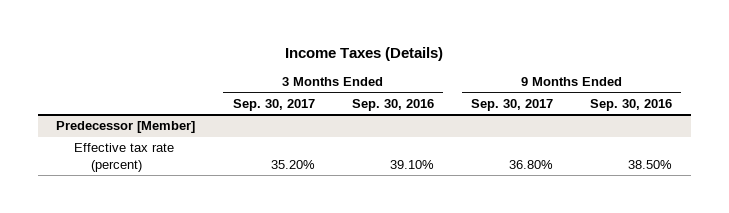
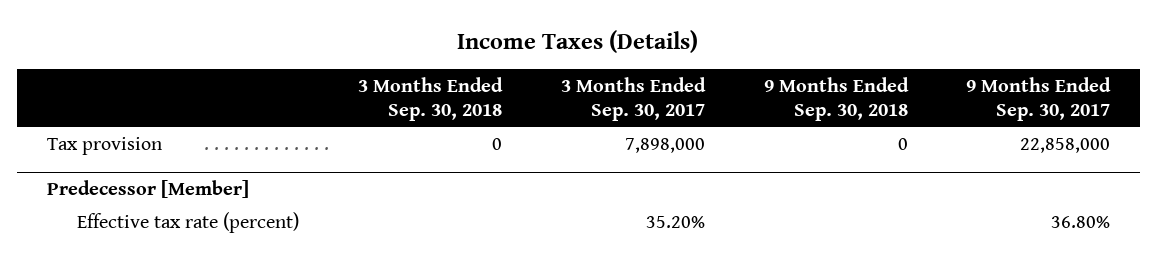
- | 3 Months Ended Sep. 30, 2017 | 3 Months Ended Sep. 30, 2016 | 9 Months Ended Sep. 30, 2017 | 9 Months Ended Sep. 30, 2016
+ | 3 Months Ended Sep. 30, 2018 | 3 Months Ended Sep. 30, 2017 | 9 Months Ended Sep. 30, 2018 | 9 Months Ended Sep. 30, 2017
+ Tax provision | 0 | 7,898,000 | 0 | 22,858,000

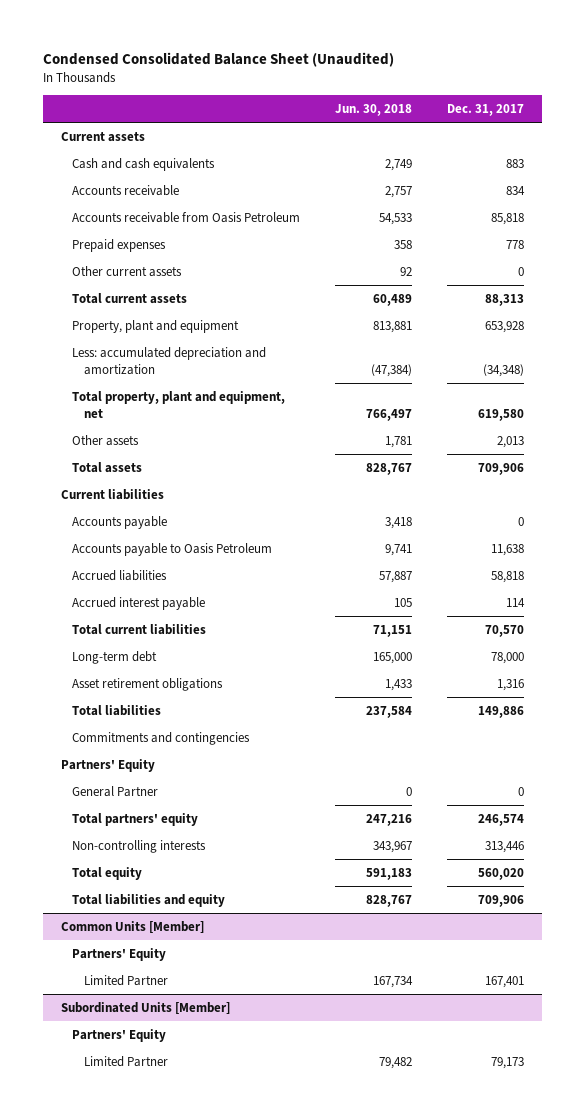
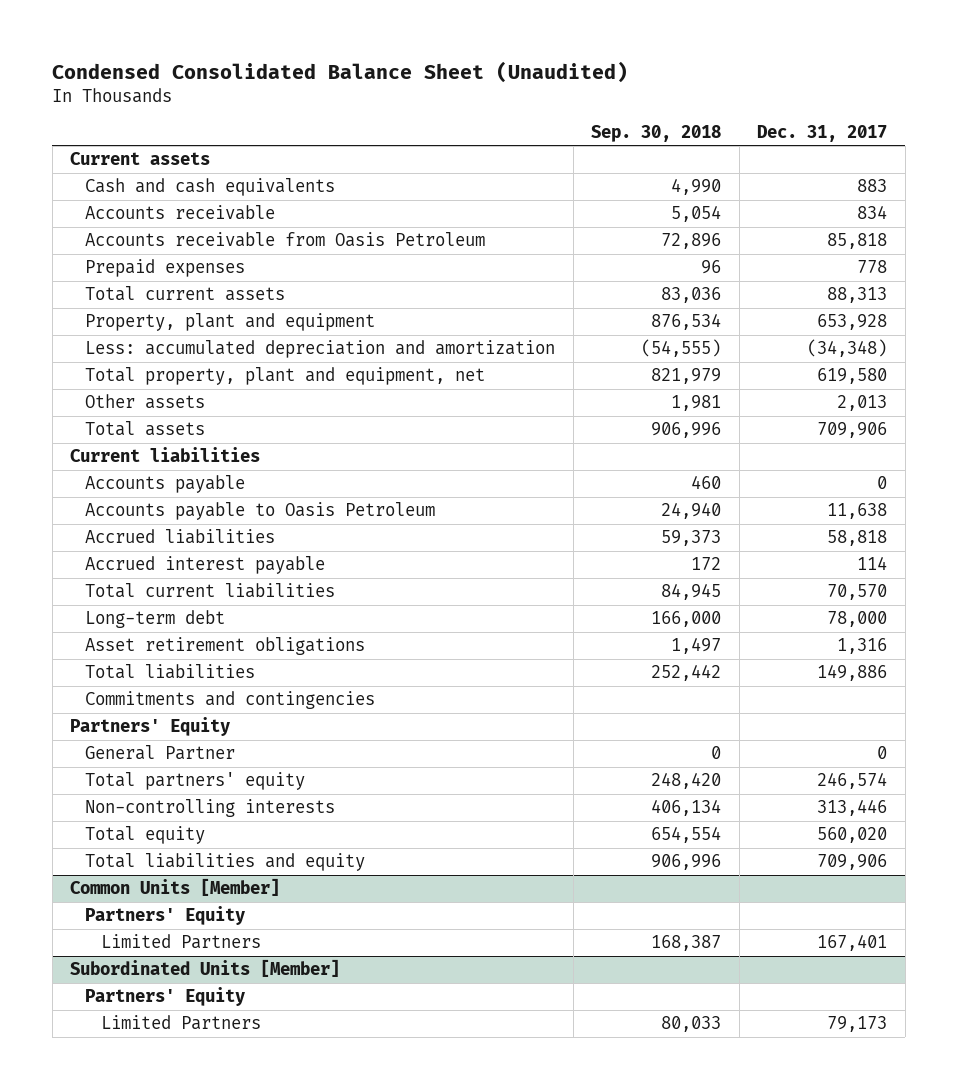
- | Jun. 30, 2018 | Dec. 31, 2017
+ | Sep. 30, 2018 | Dec. 31, 2017
- Other current assets | 92 | 0
@ Common Units [Member]
- Limited Partner | 167,734 | 167,401
+ Limited Partners | 168,387 | 167,401
@ Subordinated Units [Member]
- Limited Partner | 79,482 | 79,173
+ Limited Partners | 80,033 | 79,173

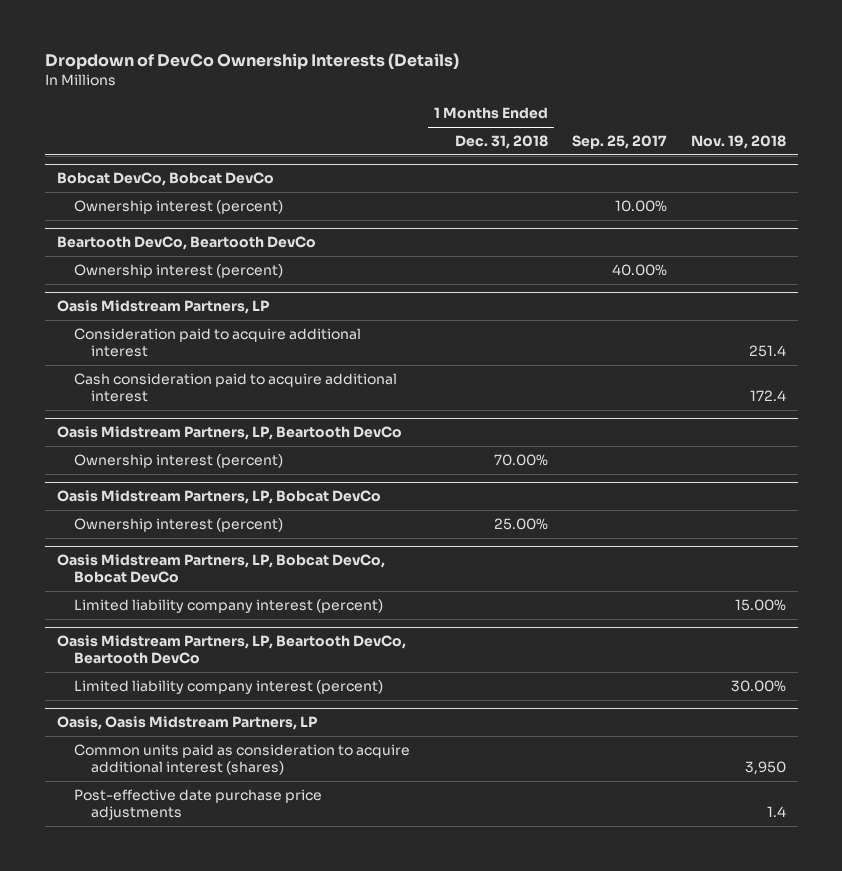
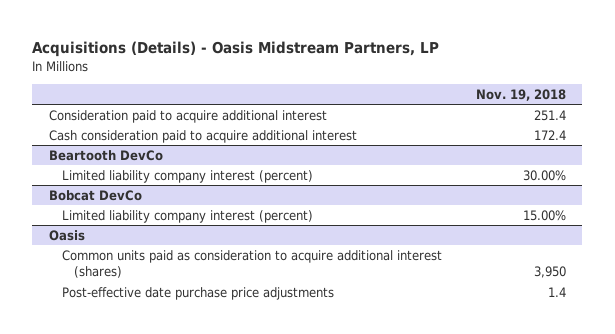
- Dropdown of DevCo Ownership Interests (Details)
+ Acquisitions (Details) - Oasis Midstream Partners, LP
- | 1 Months Ended Dec. 31, 2018 | Sep. 25, 2017 | Nov. 19, 2018
+ | Nov. 19, 2018
- Bobcat DevCo, Bobcat DevCo
- Ownership interest (percent) | | 10.00% |
- Beartooth DevCo, Beartooth DevCo
- Ownership interest (percent) | | 40.00% |
- Oasis Midstream Partners, LP
- Oasis Midstream Partners, LP, Beartooth DevCo
- Ownership interest (percent) | 70.00% | |
- Oasis Midstream Partners, LP, Bobcat DevCo
- Ownership interest (percent) | 25.00% | |
- Oasis Midstream Partners, LP, Bobcat DevCo, Bobcat DevCo
- Limited liability company interest (percent) | | | 15.00%
- Oasis Midstream Partners, LP, Beartooth DevCo, Beartooth DevCo
+ Beartooth DevCo
- Oasis, Oasis Midstream Partners, LP
+ Bobcat DevCo
+ Limited liability company interest (percent) | 15.00%
+ Oasis

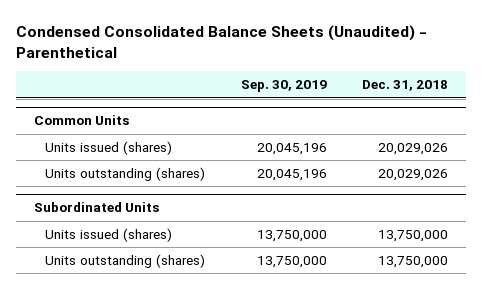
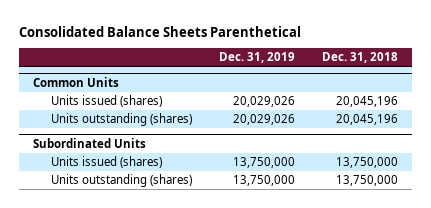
- Condensed Consolidated Balance Sheets (Unaudited) - Parenthetical
+ Consolidated Balance Sheets Parenthetical
- | Sep. 30, 2019 | Dec. 31, 2018
+ | Dec. 31, 2019 | Dec. 31, 2018
@ Common Units
- Units issued (shares) | 20,045,196 | 20,029,026
- Units outstanding (shares) | 20,045,196 | 20,029,026
+ Units issued (shares) | 20,029,026 | 20,045,196
+ Units outstanding (shares) | 20,029,026 | 20,045,196

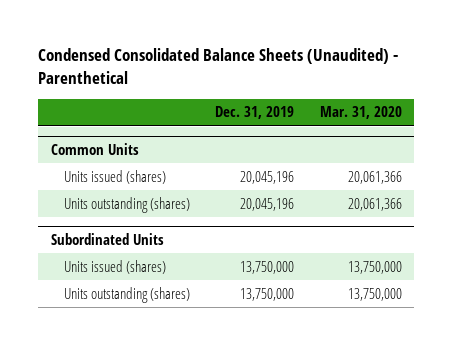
- Consolidated Balance Sheets Parenthetical
+ Condensed Consolidated Balance Sheets (Unaudited) - Parenthetical
- | Dec. 31, 2019 | Dec. 31, 2018
+ | Dec. 31, 2019 | Mar. 31, 2020
@ Common Units
- Units issued (shares) | 20,029,026 | 20,045,196
- Units outstanding (shares) | 20,029,026 | 20,045,196
+ Units issued (shares) | 20,045,196 | 20,061,366
+ Units outstanding (shares) | 20,045,196 | 20,061,366

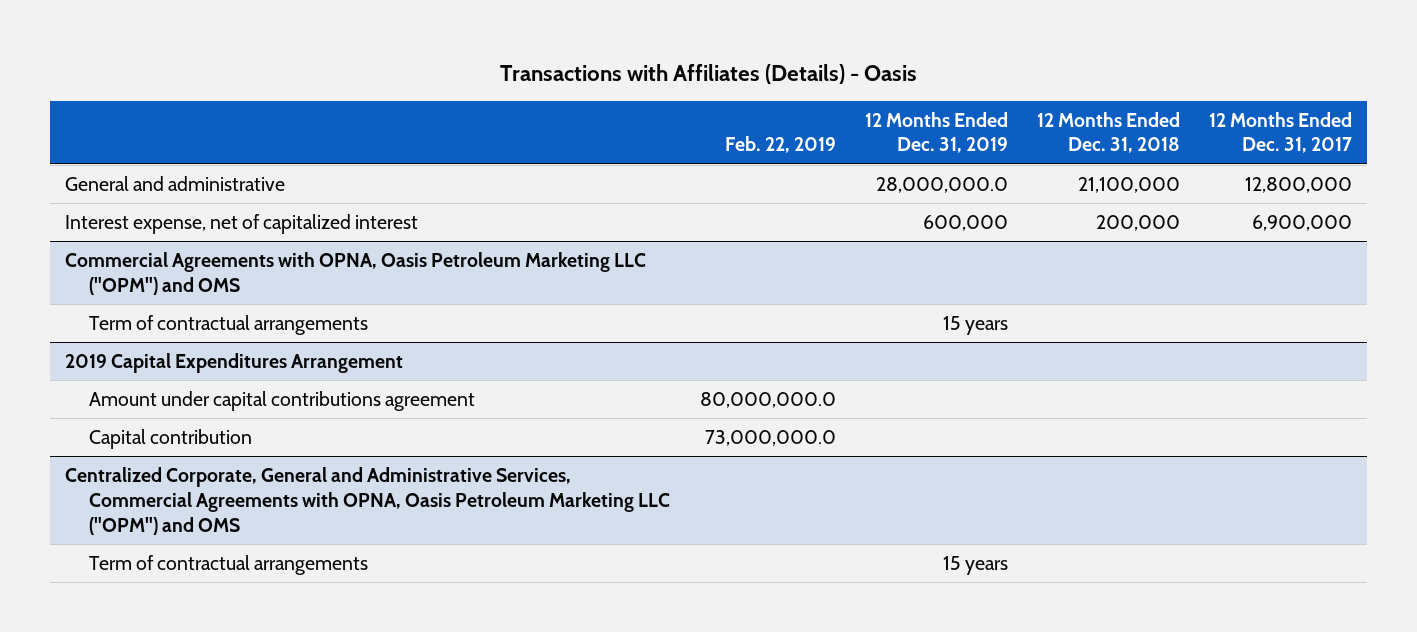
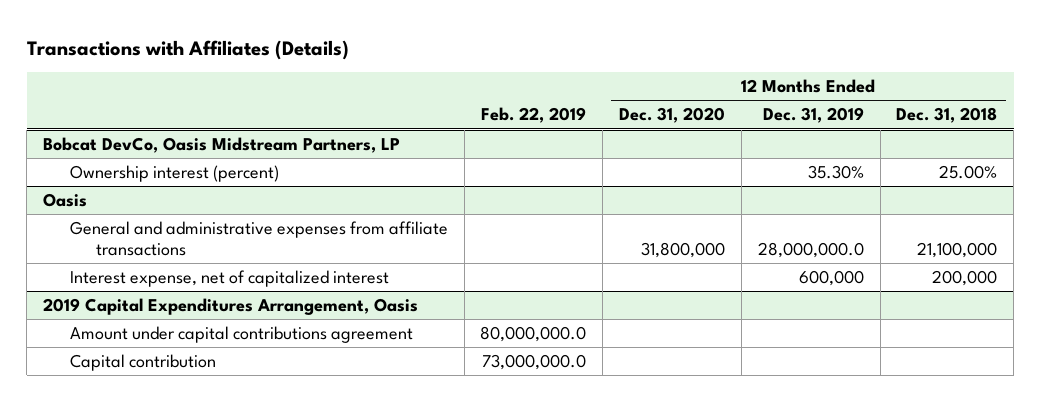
- Transactions with Affiliates (Details) - Oasis
+ Transactions with Affiliates (Details)
- | Feb. 22, 2019 | 12 Months Ended Dec. 31, 2019 | 12 Months Ended Dec. 31, 2018 | 12 Months Ended Dec. 31, 2017
+ | Feb. 22, 2019 | 12 Months Ended Dec. 31, 2020 | 12 Months Ended Dec. 31, 2019 | 12 Months Ended Dec. 31, 2018
- General and administrative | | 28,000,000.0 | 21,100,000 | 12,800,000
+ Bobcat DevCo, Oasis Midstream Partners, LP
+ Ownership interest (percent) | | | 35.30% | 25.00%
+ Oasis
+ General and administrative expenses from affiliate transactions | | 31,800,000 | 28,000,000.0 | 21,100,000
- Commercial Agreements with OPNA, Oasis Petroleum Marketing LLC ("OPM") and OMS
- Term of contractual arrangements | | 15 years | |
- 2019 Capital Expenditures Arrangement
+ 2019 Capital Expenditures Arrangement, Oasis
- Centralized Corporate, General and Administrative Services, Commercial Agreements with OPNA, Oasis Petroleum Marketing LLC ("OPM") and OMS
- Term of contractual arrangements | | 15 years | |

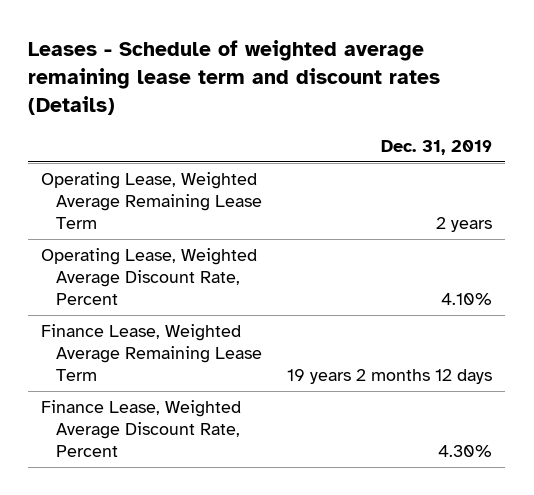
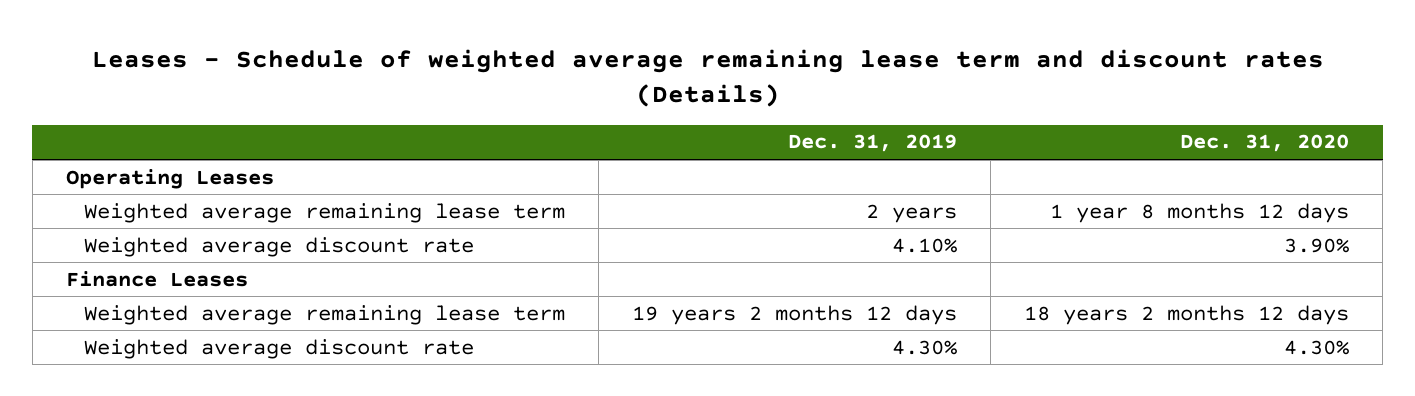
- | Dec. 31, 2019
+ | Dec. 31, 2019 | Dec. 31, 2020
- Operating Lease, Weighted Average Remaining Lease Term | 2 years
- Operating Lease, Weighted Average Discount Rate, Percent | 4.10%
- Finance Lease, Weighted Average Remaining Lease Term | 19 years 2 months 12 days
- Finance Lease, Weighted Average Discount Rate, Percent | 4.30%
+ Operating Leases
+ Weighted average remaining lease term | 2 years | 1 year 8 months 12 days
+ Weighted average discount rate | 4.10% | 3.90%
+ Finance Leases
+ Weighted average remaining lease term | 19 years 2 months 12 days | 18 years 2 months 12 days
+ Weighted average discount rate | 4.30% | 4.30%

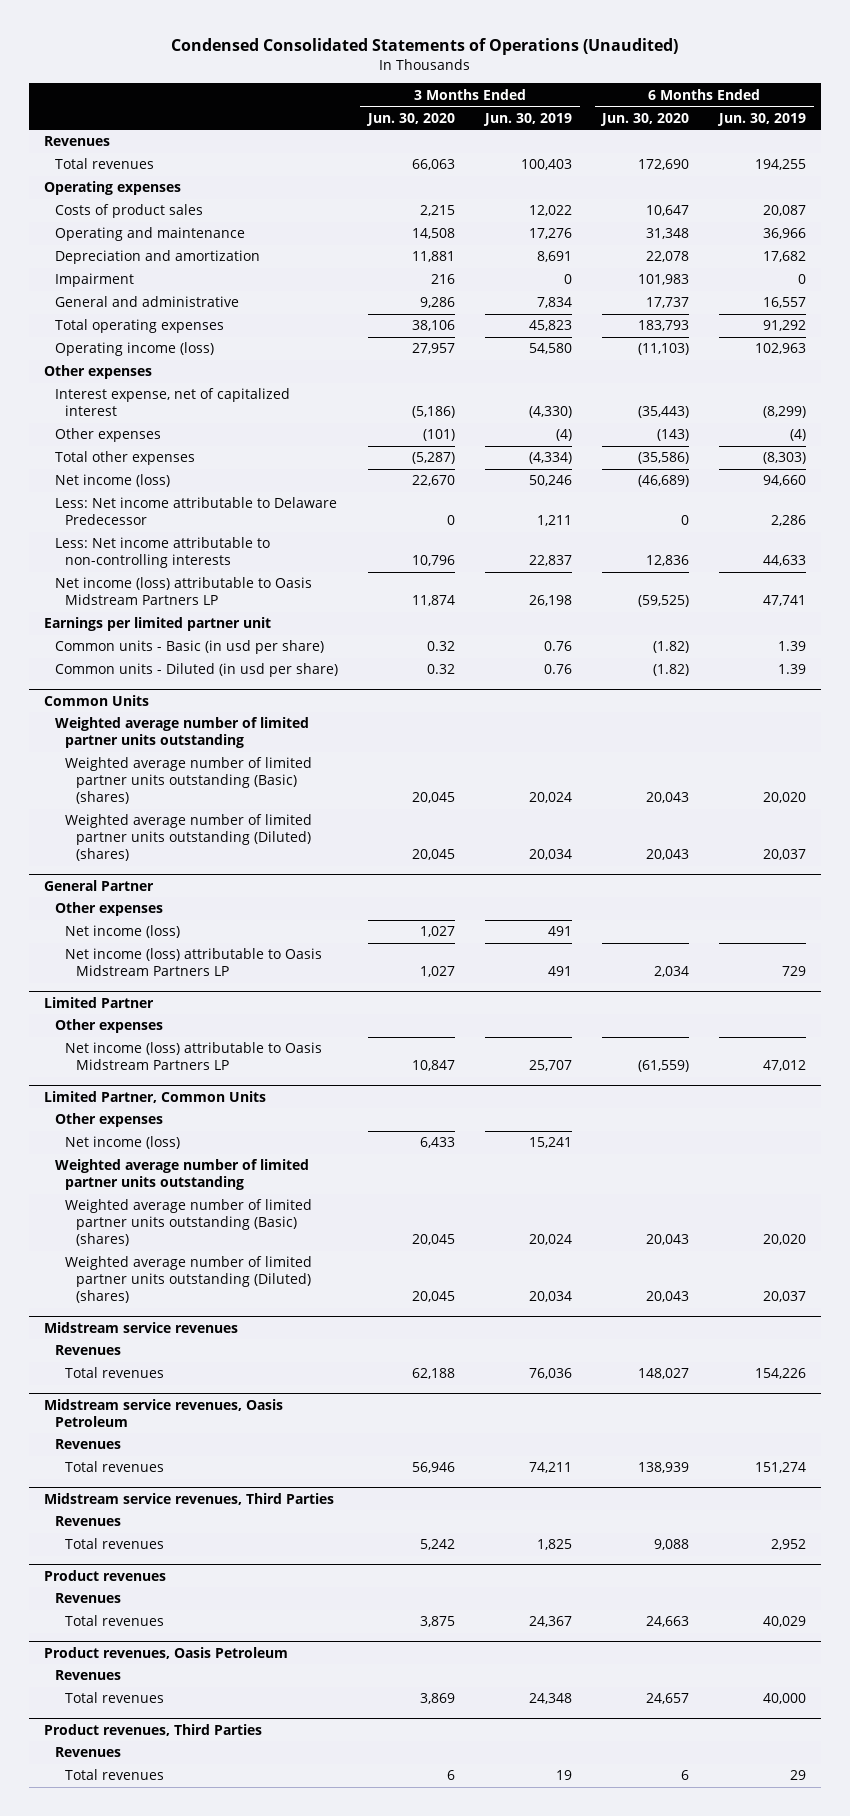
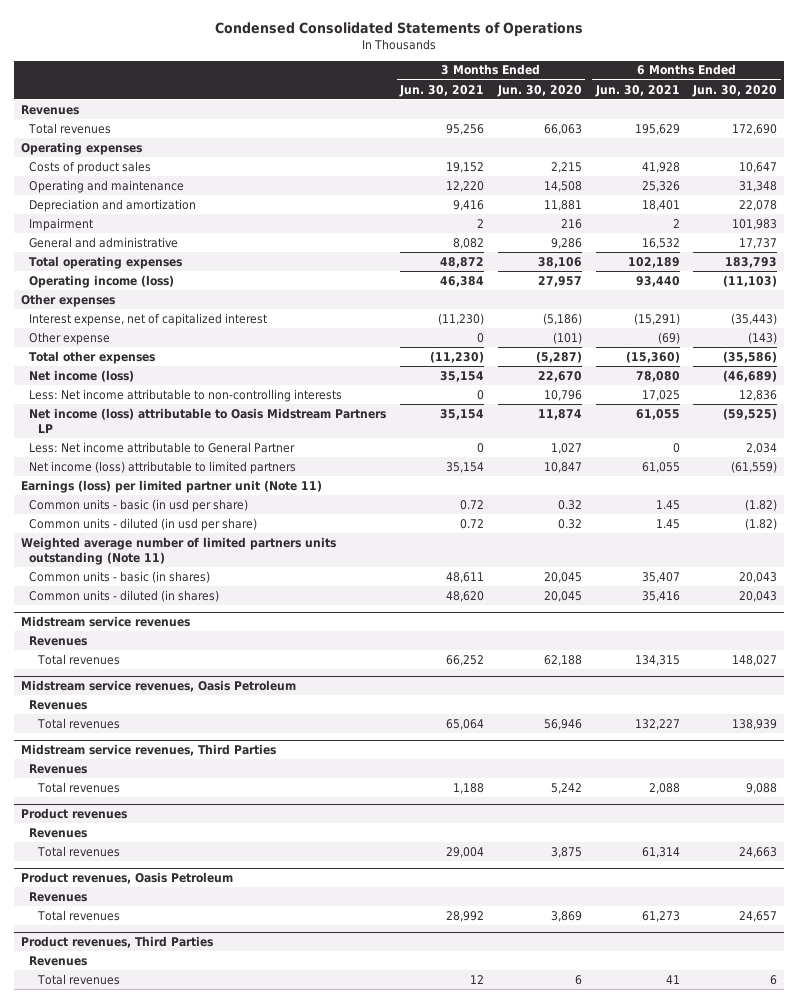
- Condensed Consolidated Statements of Operations (Unaudited)
+ Condensed Consolidated Statements of Operations
- | 3 Months Ended Jun. 30, 2020 | 3 Months Ended Jun. 30, 2019 | 6 Months Ended Jun. 30, 2020 | 6 Months Ended Jun. 30, 2019
+ | 3 Months Ended Jun. 30, 2021 | 3 Months Ended Jun. 30, 2020 | 6 Months Ended Jun. 30, 2021 | 6 Months Ended Jun. 30, 2020
- Other expenses | (101) | (4) | (143) | (4)
+ Other expense | 0 | (101) | (69) | (143)
- Less: Net income attributable to Delaware Predecessor | 0 | 1,211 | 0 | 2,286
- Earnings per limited partner unit
- Common units - Basic (in usd per share) | 0.32 | 0.76 | (1.82) | 1.39
- Common units - Diluted (in usd per share) | 0.32 | 0.76 | (1.82) | 1.39
- Common Units
- Weighted average number of limited partner units outstanding
- Weighted average number of limited partner units outstanding (Basic) (shares) | 20,045 | 20,024 | 20,043 | 20,020
- Weighted average number of limited partner units outstanding (Diluted) (shares) | 20,045 | 20,034 | 20,043 | 20,037
- General Partner
- Other expenses
- Net income (loss) | 1,027 | 491 | |
- Net income (loss) attributable to Oasis Midstream Partners LP | 1,027 | 491 | 2,034 | 729
- Limited Partner
- Other expenses
- Net income (loss) attributable to Oasis Midstream Partners LP | 10,847 | 25,707 | (61,559) | 47,012
- Limited Partner, Common Units
- Other expenses
- Net income (loss) | 6,433 | 15,241 | |
- Weighted average number of limited partner units outstanding
- Weighted average number of limited partner units outstanding (Basic) (shares) | 20,045 | 20,024 | 20,043 | 20,020
- Weighted average number of limited partner units outstanding (Diluted) (shares) | 20,045 | 20,034 | 20,043 | 20,037
+ Less: Net income attributable to General Partner | 0 | 1,027 | 0 | 2,034
+ Net income (loss) attributable to limited partners | 35,154 | 10,847 | 61,055 | (61,559)
+ Earnings (loss) per limited partner unit (Note 11)
+ Common units - basic (in usd per share) | 0.72 | 0.32 | 1.45 | (1.82)
+ Common units - diluted (in usd per share) | 0.72 | 0.32 | 1.45 | (1.82)
+ Weighted average number of limited partners units outstanding (Note 11)
+ Common units - basic (in shares) | 48,611 | 20,045 | 35,407 | 20,043
+ Common units - diluted (in shares) | 48,620 | 20,045 | 35,416 | 20,043

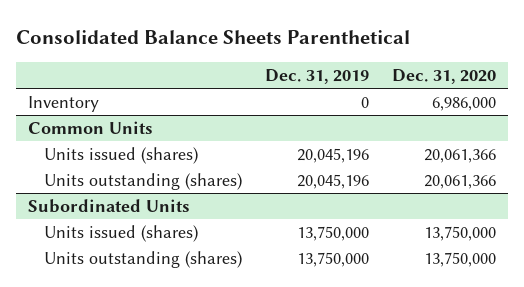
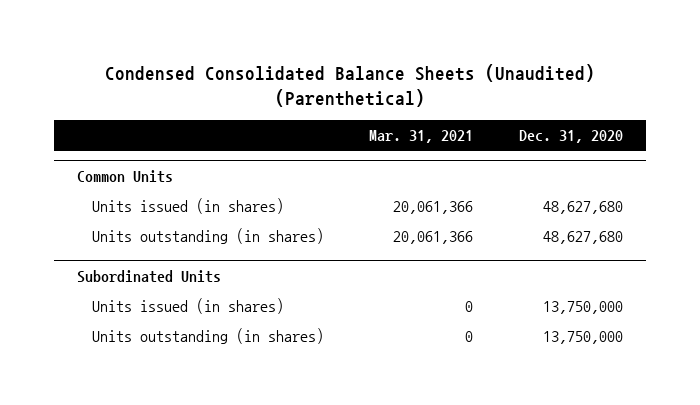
- Consolidated Balance Sheets Parenthetical
+ Condensed Consolidated Balance Sheets (Unaudited) (Parenthetical)
- | Dec. 31, 2019 | Dec. 31, 2020
+ | Mar. 31, 2021 | Dec. 31, 2020
- Inventory | 0 | 6,986,000
@ Common Units
- Units issued (shares) | 20,045,196 | 20,061,366
- Units outstanding (shares) | 20,045,196 | 20,061,366
+ Units issued (in shares) | 20,061,366 | 48,627,680
+ Units outstanding (in shares) | 20,061,366 | 48,627,680
@ Subordinated Units
- Units issued (shares) | 13,750,000 | 13,750,000
- Units outstanding (shares) | 13,750,000 | 13,750,000
+ Units issued (in shares) | 0 | 13,750,000
+ Units outstanding (in shares) | 0 | 13,750,000

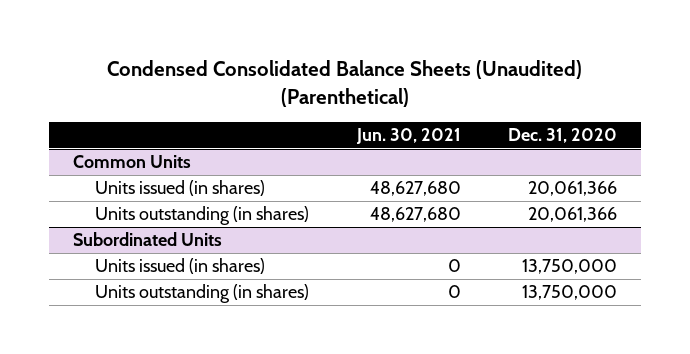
- | Mar. 31, 2021 | Dec. 31, 2020
+ | Jun. 30, 2021 | Dec. 31, 2020
@ Common Units
- Units issued (in shares) | 20,061,366 | 48,627,680
- Units outstanding (in shares) | 20,061,366 | 48,627,680
+ Units issued (in shares) | 48,627,680 | 20,061,366
+ Units outstanding (in shares) | 48,627,680 | 20,061,366

